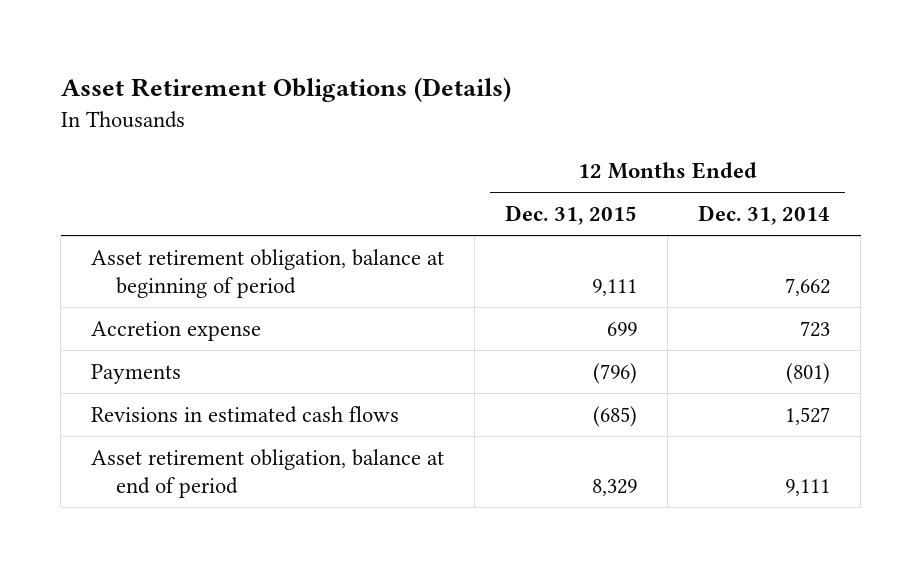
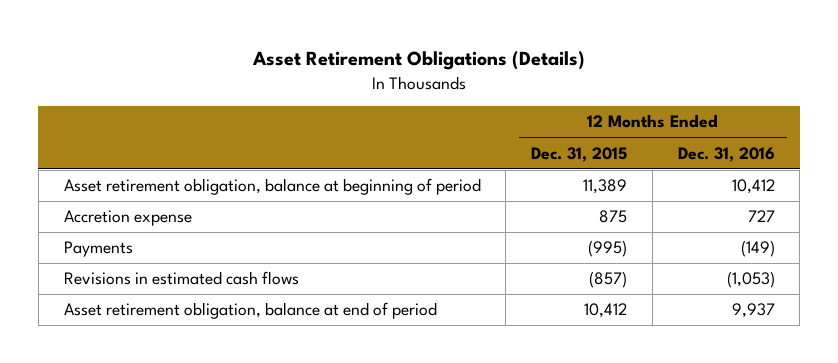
- | 12 Months Ended Dec. 31, 2015 | 12 Months Ended Dec. 31, 2014
+ | 12 Months Ended Dec. 31, 2015 | 12 Months Ended Dec. 31, 2016
- Asset retirement obligation, balance at beginning of period | 9,111 | 7,662
- Accretion expense | 699 | 723
- Payments | (796) | (801)
- Revisions in estimated cash flows | (685) | 1,527
- Asset retirement obligation, balance at end of period | 8,329 | 9,111
+ Asset retirement obligation, balance at beginning of period | 11,389 | 10,412
+ Accretion expense | 875 | 727
+ Payments | (995) | (149)
+ Revisions in estimated cash flows | (857) | (1,053)
+ Asset retirement obligation, balance at end of period | 10,412 | 9,937

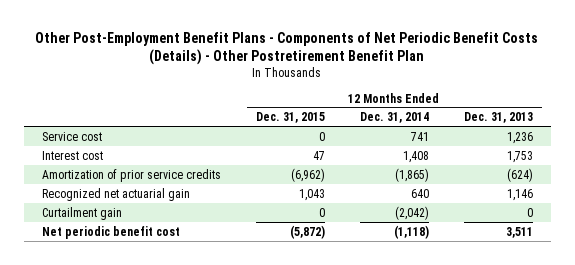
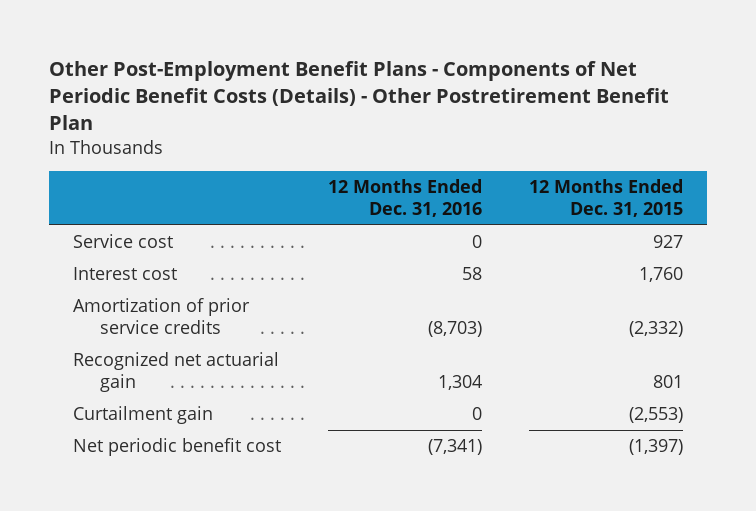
- | 12 Months Ended Dec. 31, 2015 | 12 Months Ended Dec. 31, 2014 | 12 Months Ended Dec. 31, 2013
+ | 12 Months Ended Dec. 31, 2016 | 12 Months Ended Dec. 31, 2015
- Service cost | 0 | 741 | 1,236
- Interest cost | 47 | 1,408 | 1,753
- Amortization of prior service credits | (6,962) | (1,865) | (624)
- Recognized net actuarial gain | 1,043 | 640 | 1,146
- Curtailment gain | 0 | (2,042) | 0
- Net periodic benefit cost | (5,872) | (1,118) | 3,511
+ Service cost | 0 | 927
+ Interest cost | 58 | 1,760
+ Amortization of prior service credits | (8,703) | (2,332)
+ Recognized net actuarial gain | 1,304 | 801
+ Curtailment gain | 0 | (2,553)
+ Net periodic benefit cost | (7,341) | (1,397)

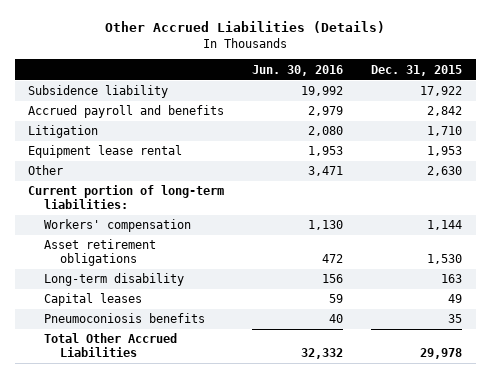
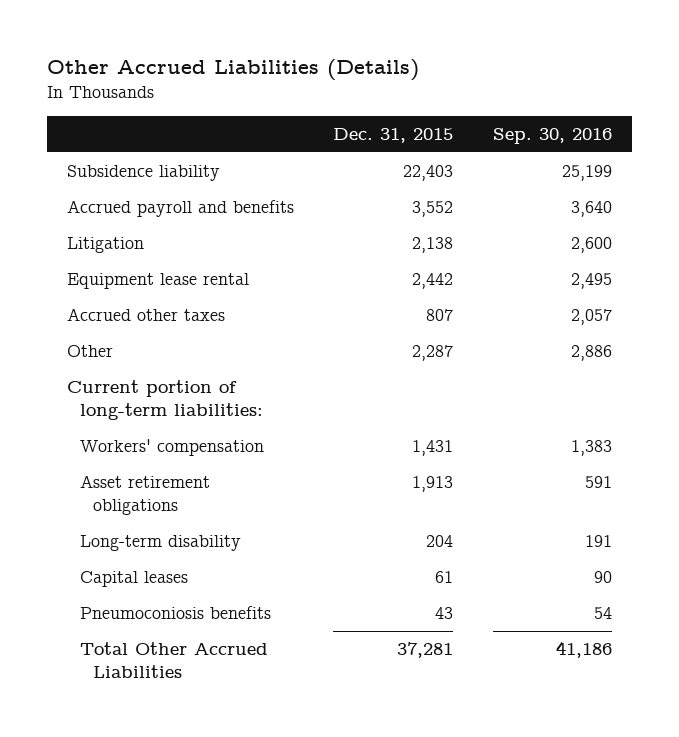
- | Jun. 30, 2016 | Dec. 31, 2015
+ | Dec. 31, 2015 | Sep. 30, 2016
- Subsidence liability | 19,992 | 17,922
- Accrued payroll and benefits | 2,979 | 2,842
- Litigation | 2,080 | 1,710
- Equipment lease rental | 1,953 | 1,953
- Other | 3,471 | 2,630
+ Subsidence liability | 22,403 | 25,199
+ Accrued payroll and benefits | 3,552 | 3,640
+ Litigation | 2,138 | 2,600
+ Equipment lease rental | 2,442 | 2,495
+ Accrued other taxes | 807 | 2,057
+ Other | 2,287 | 2,886
- Workers' compensation | 1,130 | 1,144
- Asset retirement obligations | 472 | 1,530
- Long-term disability | 156 | 163
- Capital leases | 59 | 49
- Pneumoconiosis benefits | 40 | 35
- Total Other Accrued Liabilities | 32,332 | 29,978
+ Workers' compensation | 1,431 | 1,383
+ Asset retirement obligations | 1,913 | 591
+ Long-term disability | 204 | 191
+ Capital leases | 61 | 90
+ Pneumoconiosis benefits | 43 | 54
+ Total Other Accrued Liabilities | 37,281 | 41,186

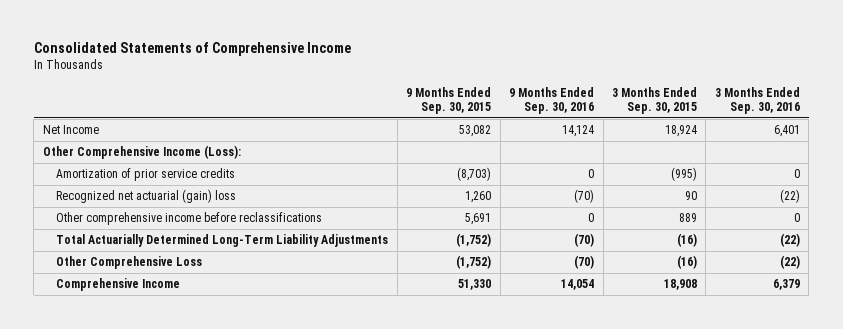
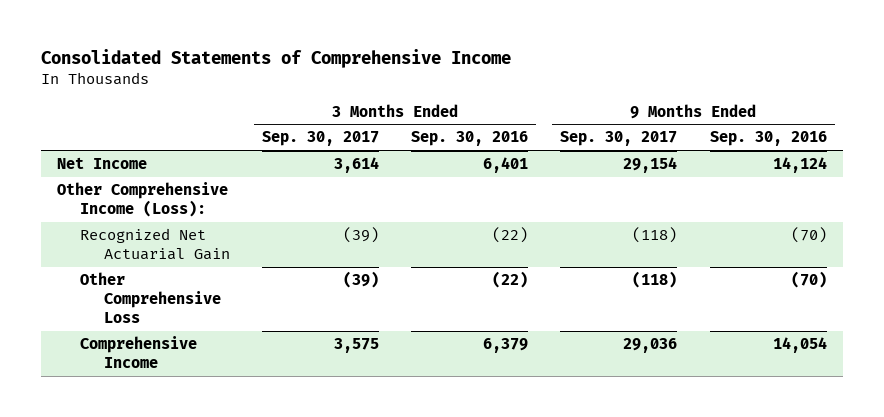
- | 9 Months Ended Sep. 30, 2015 | 9 Months Ended Sep. 30, 2016 | 3 Months Ended Sep. 30, 2015 | 3 Months Ended Sep. 30, 2016
+ | 3 Months Ended Sep. 30, 2017 | 3 Months Ended Sep. 30, 2016 | 9 Months Ended Sep. 30, 2017 | 9 Months Ended Sep. 30, 2016
- Amortization of prior service credits | (8,703) | 0 | (995) | 0
- Recognized net actuarial (gain) loss | 1,260 | (70) | 90 | (22)
- Other comprehensive income before reclassifications | 5,691 | 0 | 889 | 0
- Total Actuarially Determined Long-Term Liability Adjustments | (1,752) | (70) | (16) | (22)
+ Recognized Net Actuarial Gain | (39) | (22) | (118) | (70)

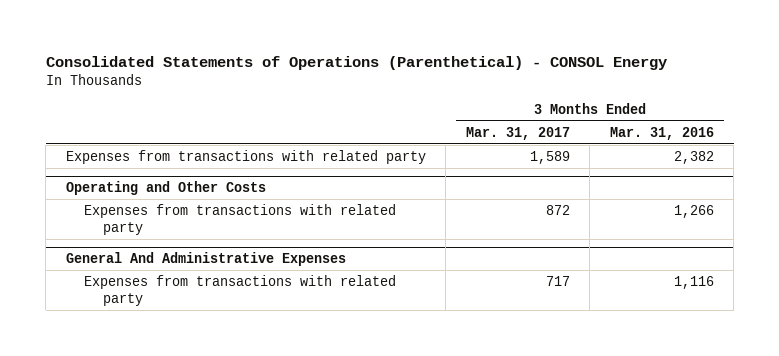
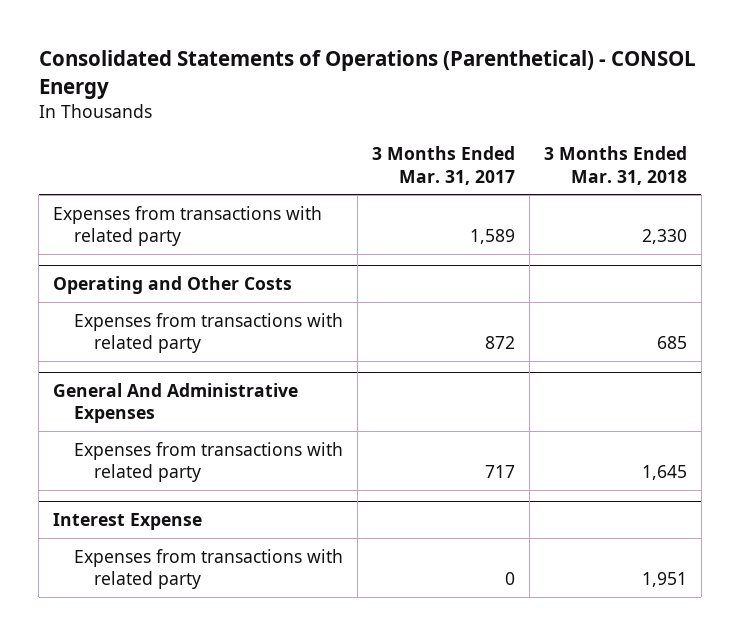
- | 3 Months Ended Mar. 31, 2017 | 3 Months Ended Mar. 31, 2016
+ | 3 Months Ended Mar. 31, 2017 | 3 Months Ended Mar. 31, 2018
+ Interest Expense
+ Expenses from transactions with related party | 0 | 1,951

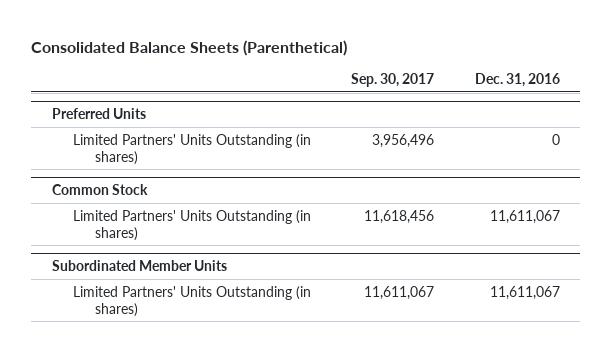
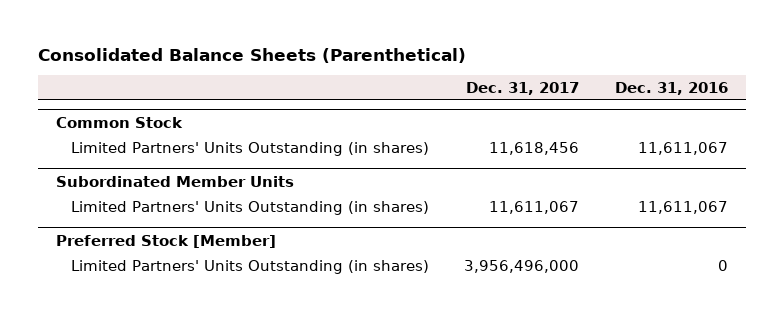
- | Sep. 30, 2017 | Dec. 31, 2016
+ | Dec. 31, 2017 | Dec. 31, 2016
- Preferred Units
- Limited Partners' Units Outstanding (in shares) | 3,956,496 | 0
+ Preferred Stock [Member]
+ Limited Partners' Units Outstanding (in shares) | 3,956,496,000 | 0

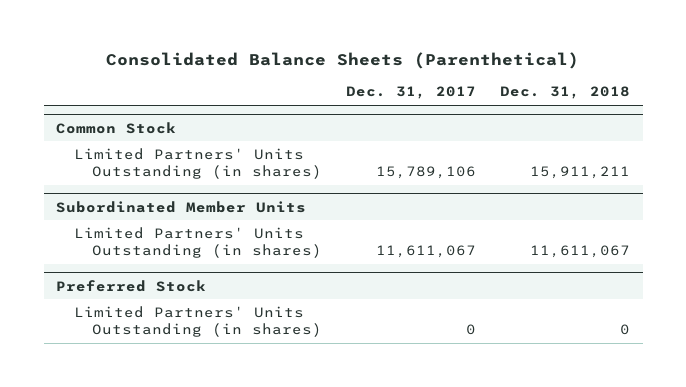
- | Dec. 31, 2017 | Dec. 31, 2016
+ | Dec. 31, 2017 | Dec. 31, 2018
@ Common Stock
- Limited Partners' Units Outstanding (in shares) | 11,618,456 | 11,611,067
+ Limited Partners' Units Outstanding (in shares) | 15,789,106 | 15,911,211
- Preferred Stock [Member]
- Limited Partners' Units Outstanding (in shares) | 3,956,496,000 | 0
+ Preferred Stock
+ Limited Partners' Units Outstanding (in shares) | 0 | 0

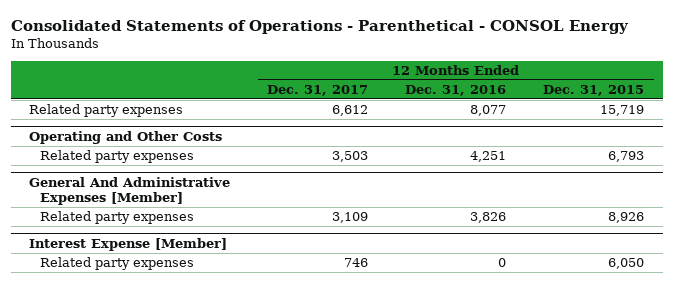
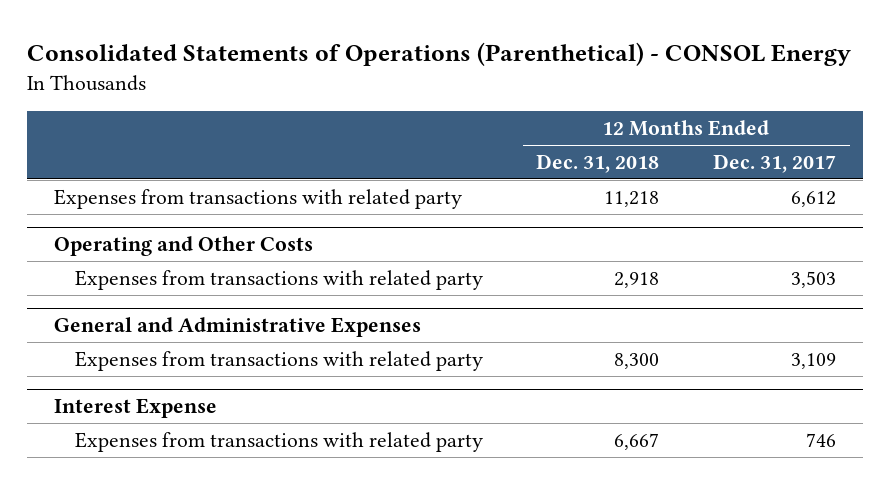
- Consolidated Statements of Operations - Parenthetical - CONSOL Energy
+ Consolidated Statements of Operations (Parenthetical) - CONSOL Energy
- | 12 Months Ended Dec. 31, 2017 | 12 Months Ended Dec. 31, 2016 | 12 Months Ended Dec. 31, 2015
+ | 12 Months Ended Dec. 31, 2018 | 12 Months Ended Dec. 31, 2017
- Related party expenses | 6,612 | 8,077 | 15,719
+ Expenses from transactions with related party | 11,218 | 6,612
@ Operating and Other Costs
- Related party expenses | 3,503 | 4,251 | 6,793
- General And Administrative Expenses [Member]
- Related party expenses | 3,109 | 3,826 | 8,926
- Interest Expense [Member]
- Related party expenses | 746 | 0 | 6,050
@ Operating and Other Costs
+ Expenses from transactions with related party | 2,918 | 3,503
+ General and Administrative Expenses
+ Expenses from transactions with related party | 8,300 | 3,109
+ Interest Expense
+ Expenses from transactions with related party | 6,667 | 746

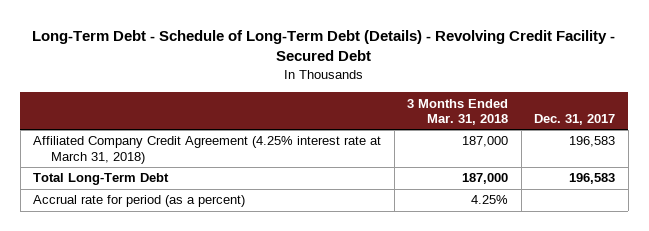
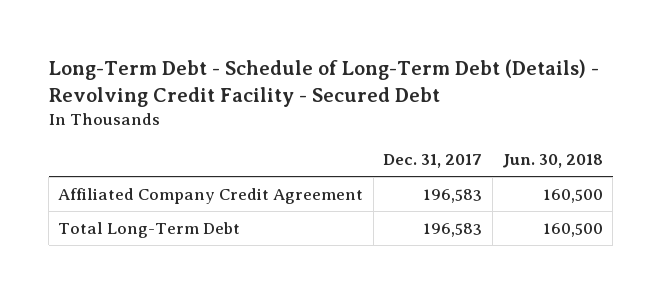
- | 3 Months Ended Mar. 31, 2018 | Dec. 31, 2017
+ | Dec. 31, 2017 | Jun. 30, 2018
- Affiliated Company Credit Agreement (4.25% interest rate at March 31, 2018) | 187,000 | 196,583
+ Affiliated Company Credit Agreement | 196,583 | 160,500
- Accrual rate for period (as a percent) | 4.25% |

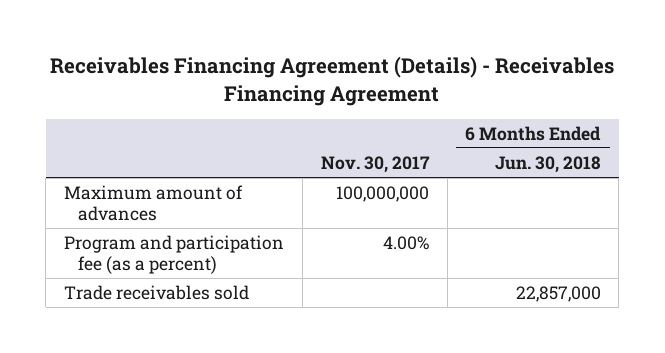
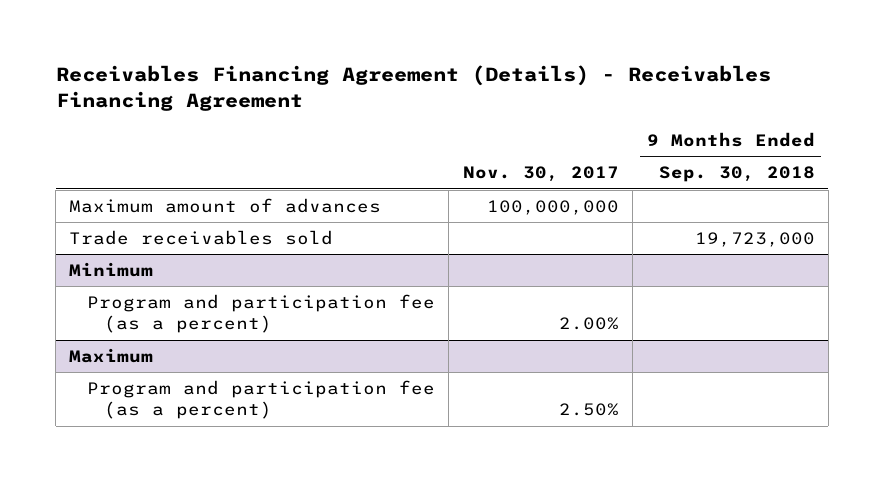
- | Nov. 30, 2017 | 6 Months Ended Jun. 30, 2018
+ | Nov. 30, 2017 | 9 Months Ended Sep. 30, 2018
- Program and participation fee (as a percent) | 4.00% |
+ Minimum
+ Program and participation fee (as a percent) | 2.00% |
+ Maximum
+ Program and participation fee (as a percent) | 2.50% |

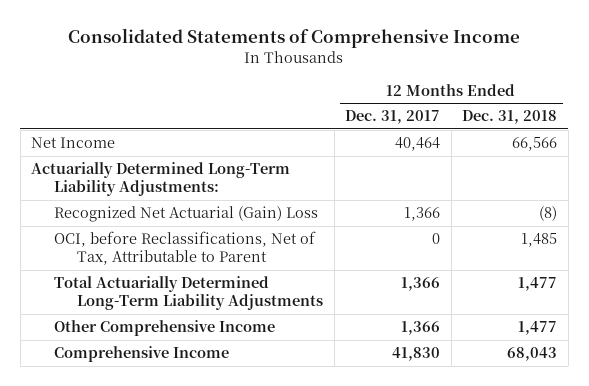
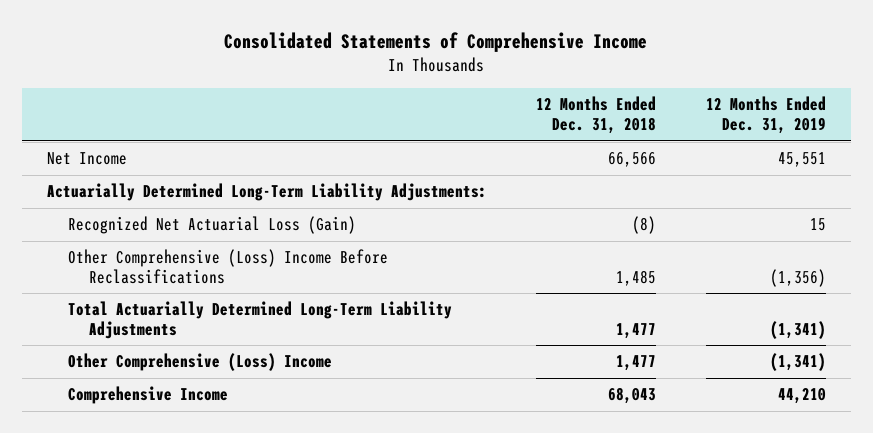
- | 12 Months Ended Dec. 31, 2017 | 12 Months Ended Dec. 31, 2018
+ | 12 Months Ended Dec. 31, 2018 | 12 Months Ended Dec. 31, 2019
- Recognized Net Actuarial (Gain) Loss | 1,366 | (8)
- OCI, before Reclassifications, Net of Tax, Attributable to Parent | 0 | 1,485
+ Recognized Net Actuarial Loss (Gain) | (8) | 15
+ Other Comprehensive (Loss) Income Before Reclassifications | 1,485 | (1,356)
- Other Comprehensive Income | 1,366 | 1,477
+ Other Comprehensive (Loss) Income | 1,477 | (1,341)

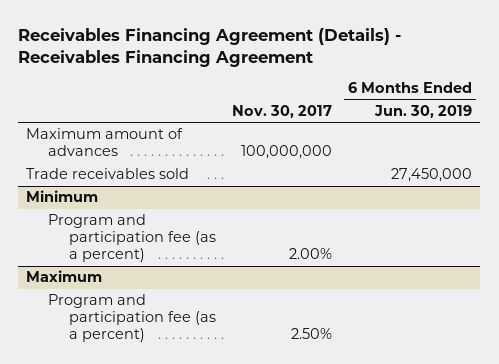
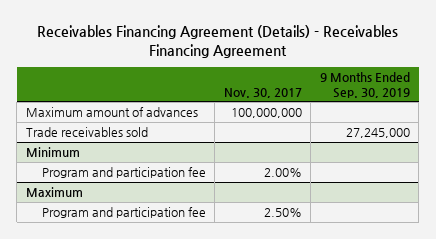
- | Nov. 30, 2017 | 6 Months Ended Jun. 30, 2019
+ | Nov. 30, 2017 | 9 Months Ended Sep. 30, 2019
@ Minimum
- Program and participation fee (as a percent) | 2.00% |
+ Program and participation fee | 2.00% |
@ Maximum
- Program and participation fee (as a percent) | 2.50% |
+ Program and participation fee | 2.50% |

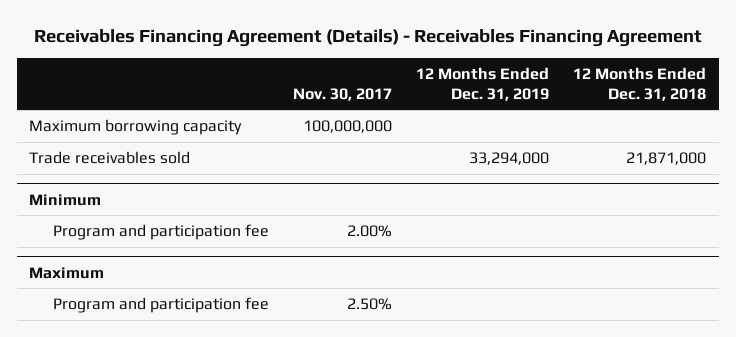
- | Nov. 30, 2017 | 9 Months Ended Sep. 30, 2019
+ | Nov. 30, 2017 | 12 Months Ended Dec. 31, 2019 | 12 Months Ended Dec. 31, 2018
- Maximum amount of advances | 100,000,000 |
+ Maximum borrowing capacity | 100,000,000 | |

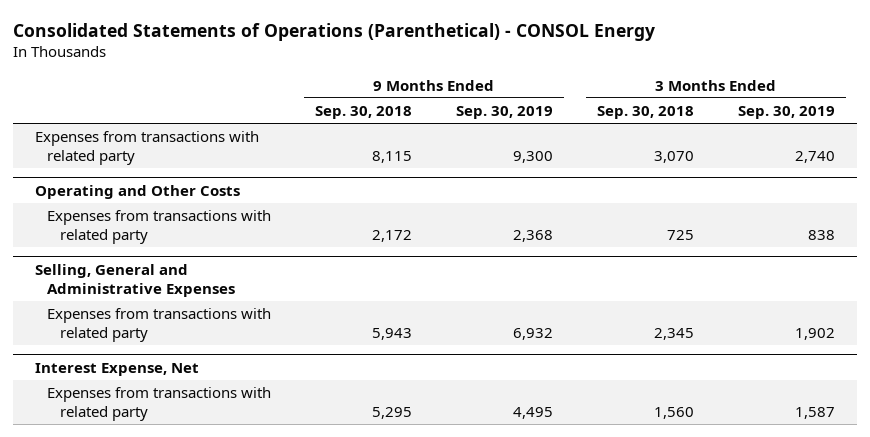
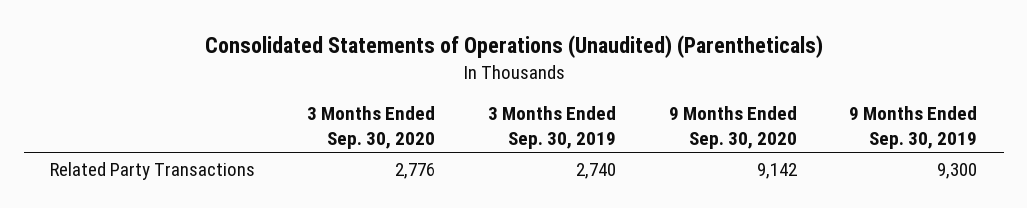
- Consolidated Statements of Operations (Parenthetical) - CONSOL Energy
+ Consolidated Statements of Operations (Unaudited) (Parentheticals)
- | 9 Months Ended Sep. 30, 2018 | 9 Months Ended Sep. 30, 2019 | 3 Months Ended Sep. 30, 2018 | 3 Months Ended Sep. 30, 2019
+ | 3 Months Ended Sep. 30, 2020 | 3 Months Ended Sep. 30, 2019 | 9 Months Ended Sep. 30, 2020 | 9 Months Ended Sep. 30, 2019
- Expenses from transactions with related party | 8,115 | 9,300 | 3,070 | 2,740
- Operating and Other Costs
- Expenses from transactions with related party | 2,172 | 2,368 | 725 | 838
- Selling, General and Administrative Expenses
- Expenses from transactions with related party | 5,943 | 6,932 | 2,345 | 1,902
- Interest Expense, Net
- Expenses from transactions with related party | 5,295 | 4,495 | 1,560 | 1,587
+ Related Party Transactions | 2,776 | 2,740 | 9,142 | 9,300

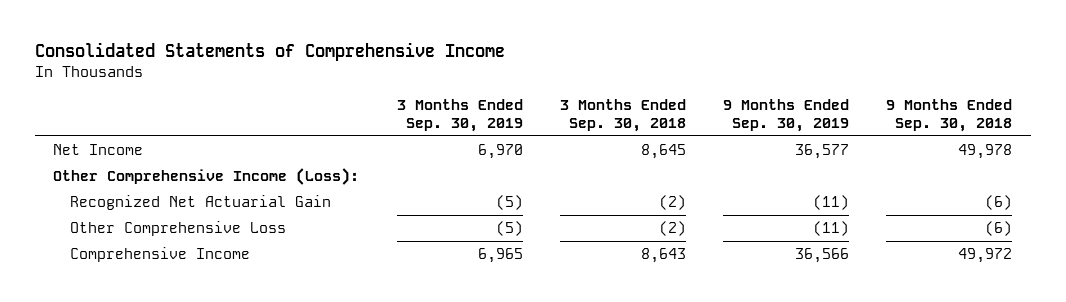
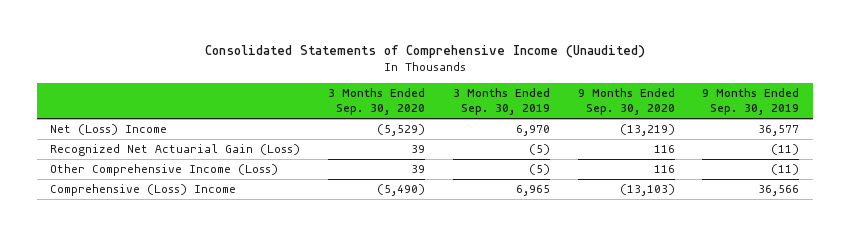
- Consolidated Statements of Comprehensive Income
+ Consolidated Statements of Comprehensive Income (Unaudited)
- | 3 Months Ended Sep. 30, 2019 | 3 Months Ended Sep. 30, 2018 | 9 Months Ended Sep. 30, 2019 | 9 Months Ended Sep. 30, 2018
+ | 3 Months Ended Sep. 30, 2020 | 3 Months Ended Sep. 30, 2019 | 9 Months Ended Sep. 30, 2020 | 9 Months Ended Sep. 30, 2019
- Net Income | 6,970 | 8,645 | 36,577 | 49,978
- Other Comprehensive Income (Loss):
- Recognized Net Actuarial Gain | (5) | (2) | (11) | (6)
- Other Comprehensive Loss | (5) | (2) | (11) | (6)
- Comprehensive Income | 6,965 | 8,643 | 36,566 | 49,972
+ Net (Loss) Income | (5,529) | 6,970 | (13,219) | 36,577
+ Recognized Net Actuarial Gain (Loss) | 39 | (5) | 116 | (11)
+ Other Comprehensive Income (Loss) | 39 | (5) | 116 | (11)
+ Comprehensive (Loss) Income | (5,490) | 6,965 | (13,103) | 36,566

